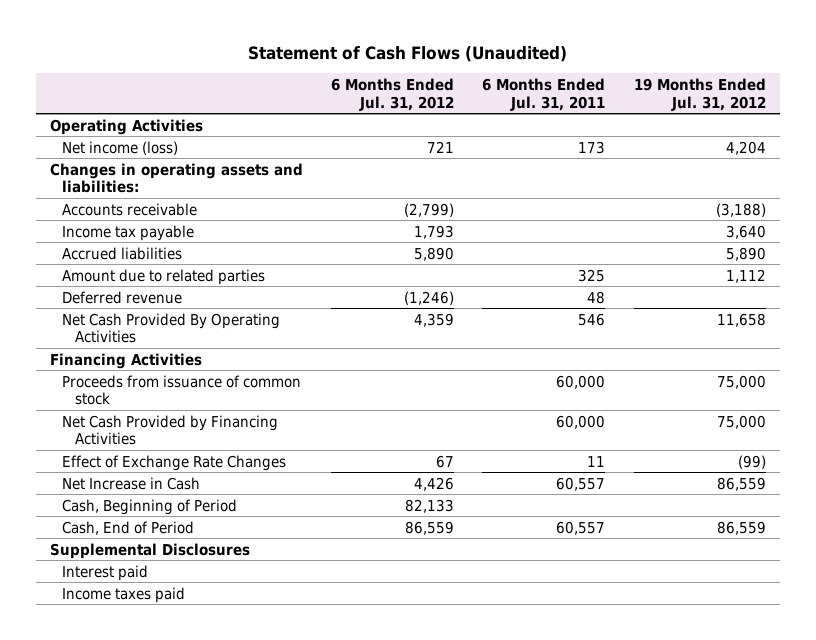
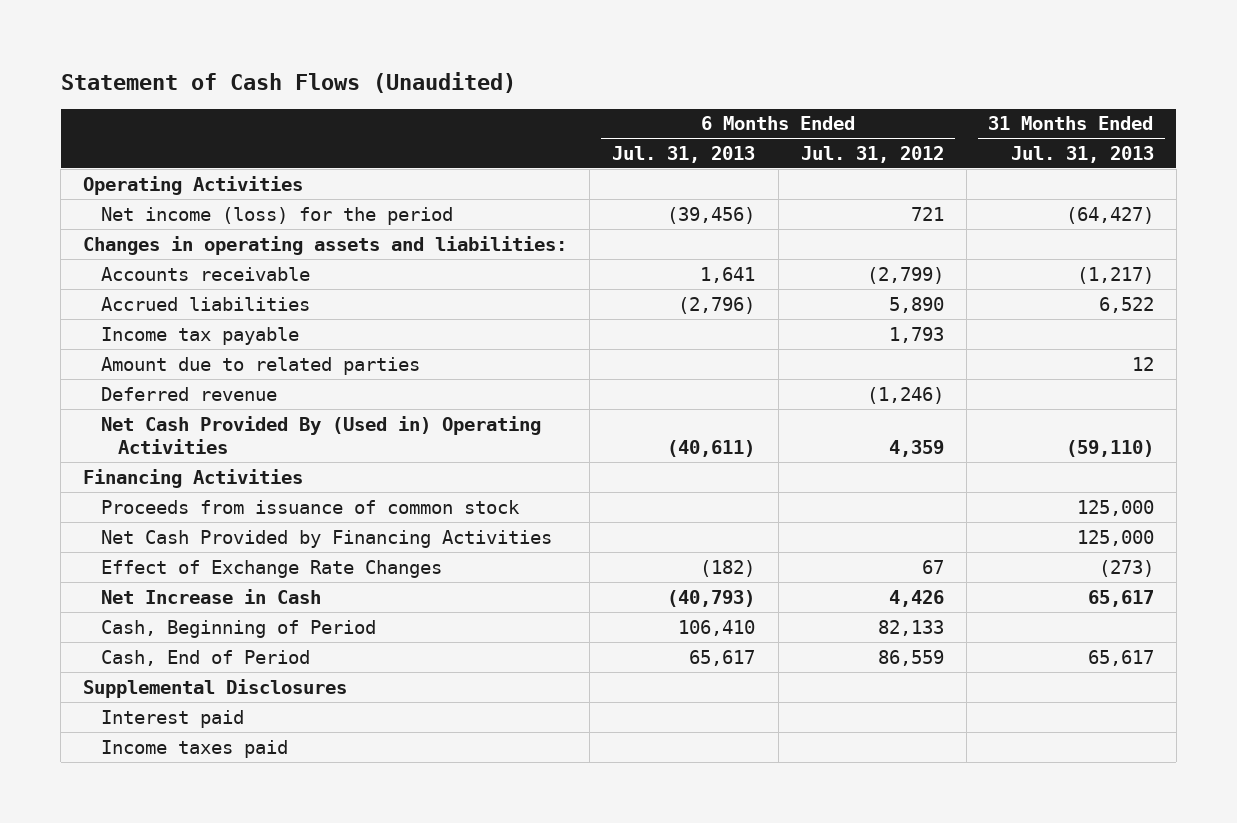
- | 6 Months Ended Jul. 31, 2012 | 6 Months Ended Jul. 31, 2011 | 19 Months Ended Jul. 31, 2012
+ | 6 Months Ended Jul. 31, 2013 | 6 Months Ended Jul. 31, 2012 | 31 Months Ended Jul. 31, 2013
- Net income (loss) | 721 | 173 | 4,204
+ Net income (loss) for the period | (39,456) | 721 | (64,427)
moved down: Income tax payable | | 1,793 |
- Net Cash Provided By Operating Activities | 4,359 | 546 | 11,658
+ Net Cash Provided By (Used in) Operating Activities | (40,611) | 4,359 | (59,110)

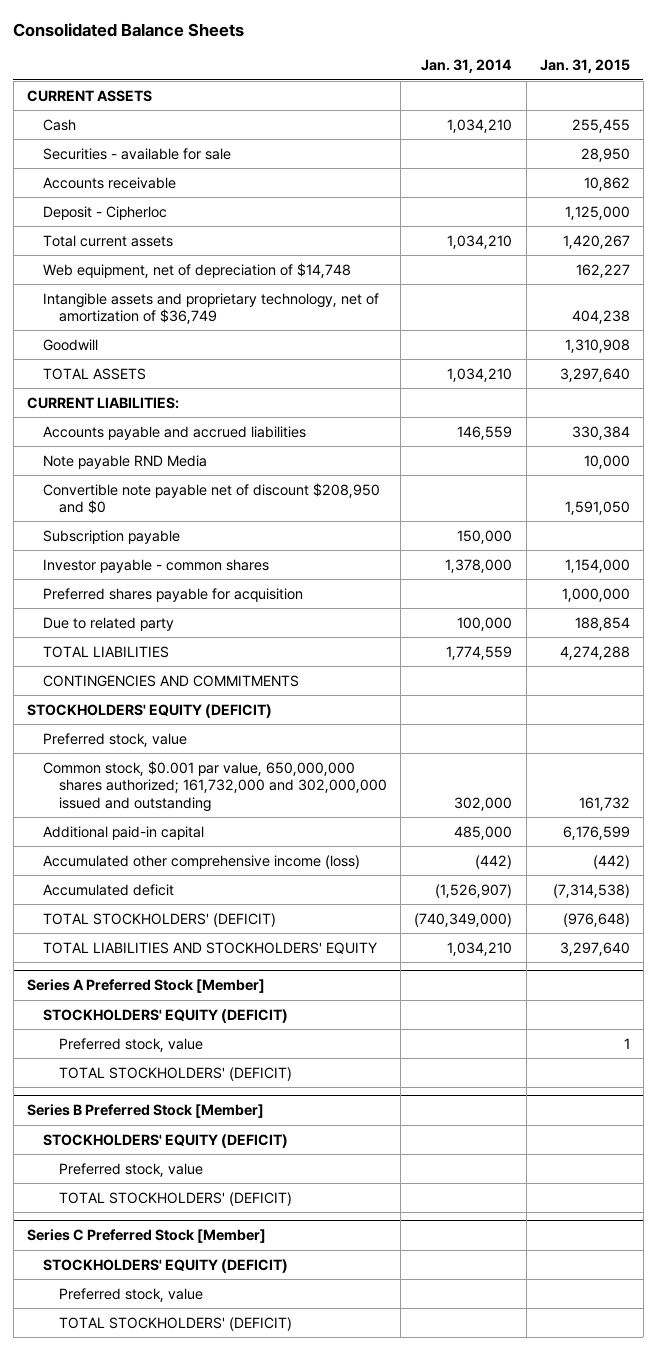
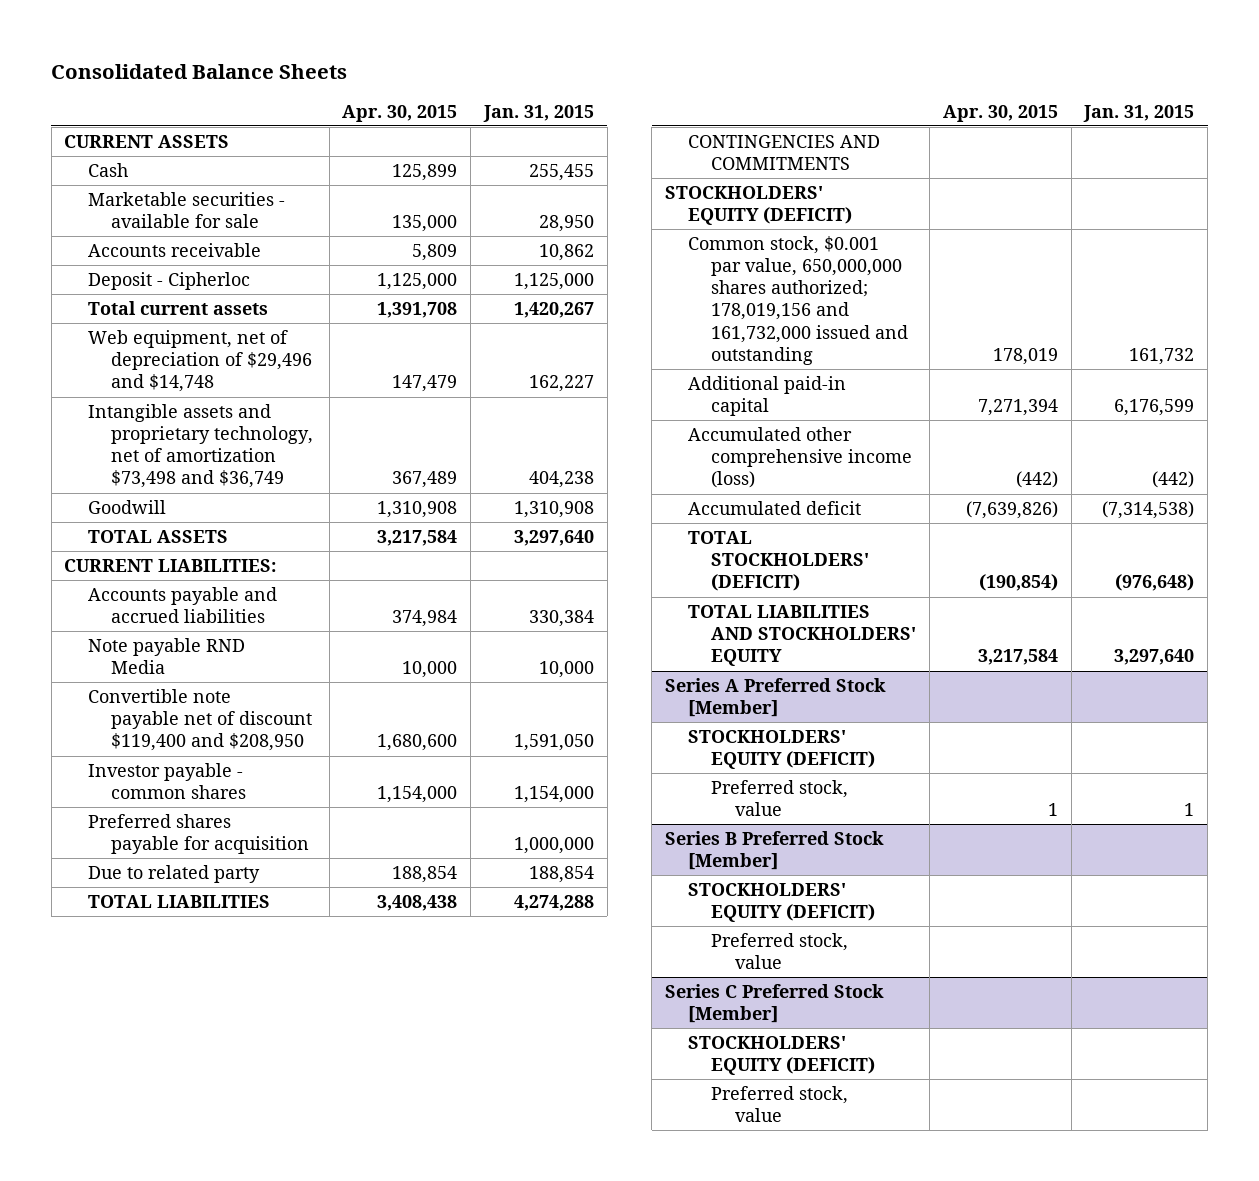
- | Jan. 31, 2014 | Jan. 31, 2015
+ | Apr. 30, 2015 | Jan. 31, 2015
- Securities - available for sale | | 28,950
+ Marketable securities - available for sale | 135,000 | 28,950
- Web equipment, net of depreciation of $14,748 | | 162,227
- Intangible assets and proprietary technology, net of amortization of $36,749 | | 404,238
+ Web equipment, net of depreciation of $29,496 and $14,748 | 147,479 | 162,227
+ Intangible assets and proprietary technology, net of amortization $73,498 and $36,749 | 367,489 | 404,238
- Convertible note payable net of discount $208,950 and $0 | | 1,591,050
- Subscription payable | 150,000 |
+ Convertible note payable net of discount $119,400 and $208,950 | 1,680,600 | 1,591,050
- Preferred stock, value
- Common stock, $0.001 par value, 650,000,000 shares authorized; 161,732,000 and 302,000,000 issued and outstanding | 302,000 | 161,732
+ Common stock, $0.001 par value, 650,000,000 shares authorized; 178,019,156 and 161,732,000 issued and outstanding | 178,019 | 161,732
@ Series A Preferred Stock [Member]
- TOTAL STOCKHOLDERS' (DEFICIT)
@ Series B Preferred Stock [Member]
- TOTAL STOCKHOLDERS' (DEFICIT)
@ Series C Preferred Stock [Member]
- TOTAL STOCKHOLDERS' (DEFICIT)

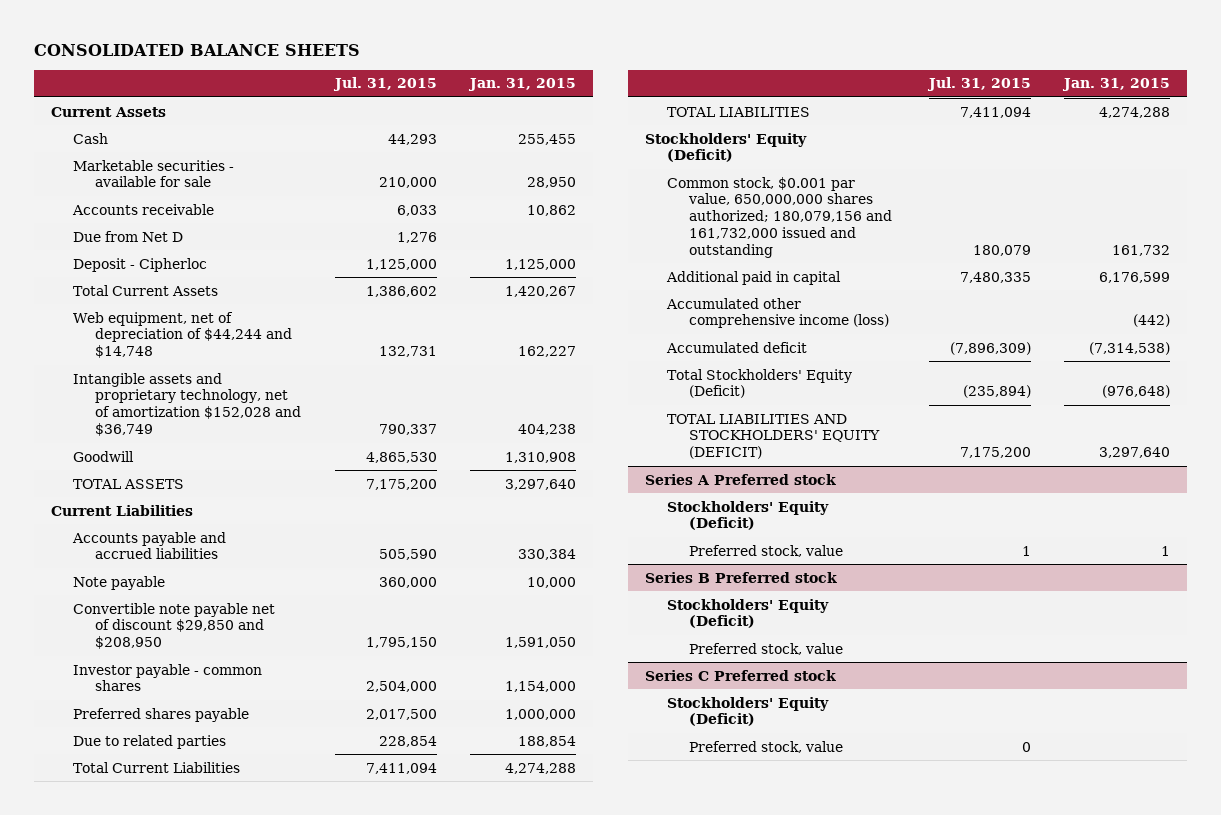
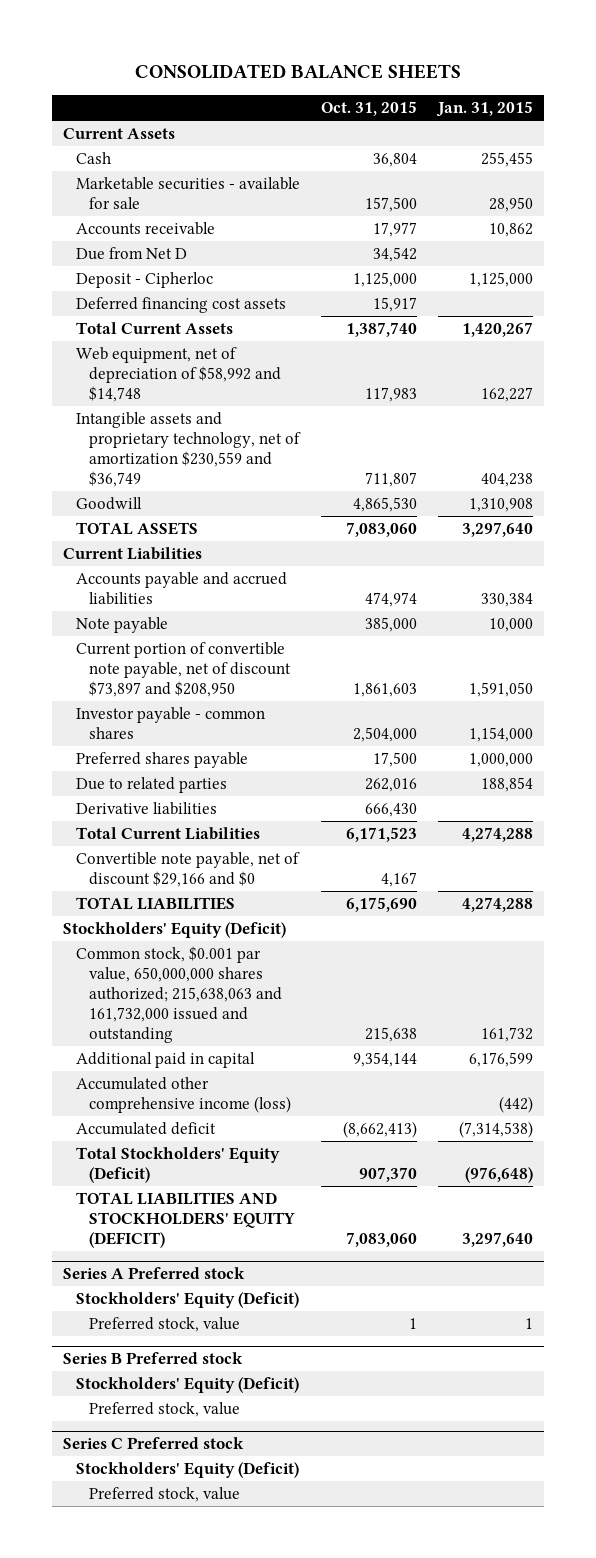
- | Jul. 31, 2015 | Jan. 31, 2015
+ | Oct. 31, 2015 | Jan. 31, 2015
+ Deferred financing cost assets | 15,917 |
- Web equipment, net of depreciation of $44,244 and $14,748 | 132,731 | 162,227
- Intangible assets and proprietary technology, net of amortization $152,028 and $36,749 | 790,337 | 404,238
+ Web equipment, net of depreciation of $58,992 and $14,748 | 117,983 | 162,227
+ Intangible assets and proprietary technology, net of amortization $230,559 and $36,749 | 711,807 | 404,238
- Convertible note payable net of discount $29,850 and $208,950 | 1,795,150 | 1,591,050
+ Current portion of convertible note payable, net of discount $73,897 and $208,950 | 1,861,603 | 1,591,050
+ Derivative liabilities | 666,430 |
+ Convertible note payable, net of discount $29,166 and $0 | 4,167 |
- Common stock, $0.001 par value, 650,000,000 shares authorized; 180,079,156 and 161,732,000 issued and outstanding | 180,079 | 161,732
+ Common stock, $0.001 par value, 650,000,000 shares authorized; 215,638,063 and 161,732,000 issued and outstanding | 215,638 | 161,732

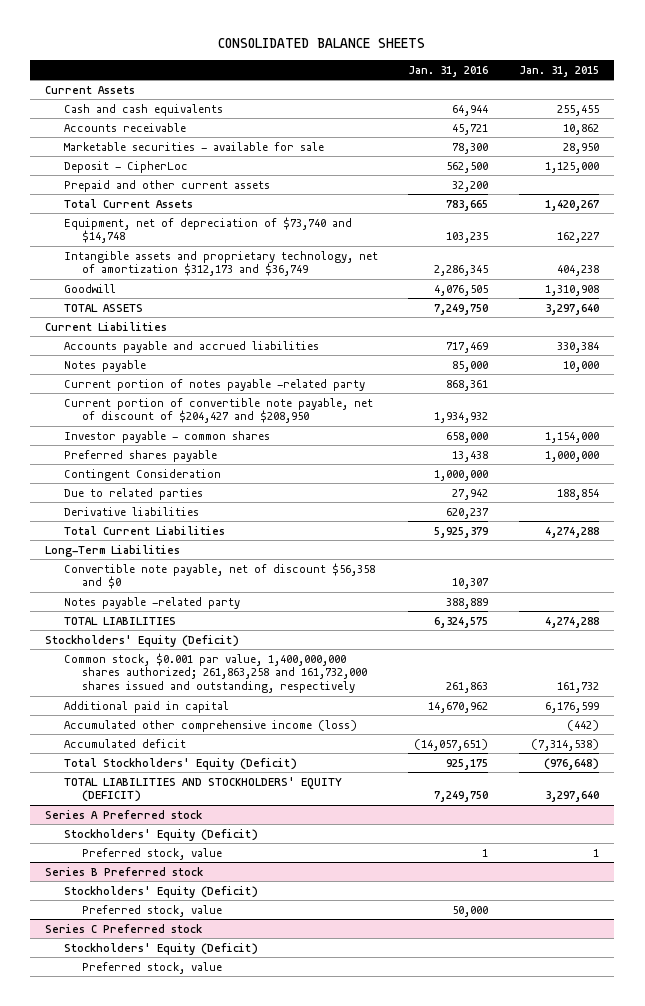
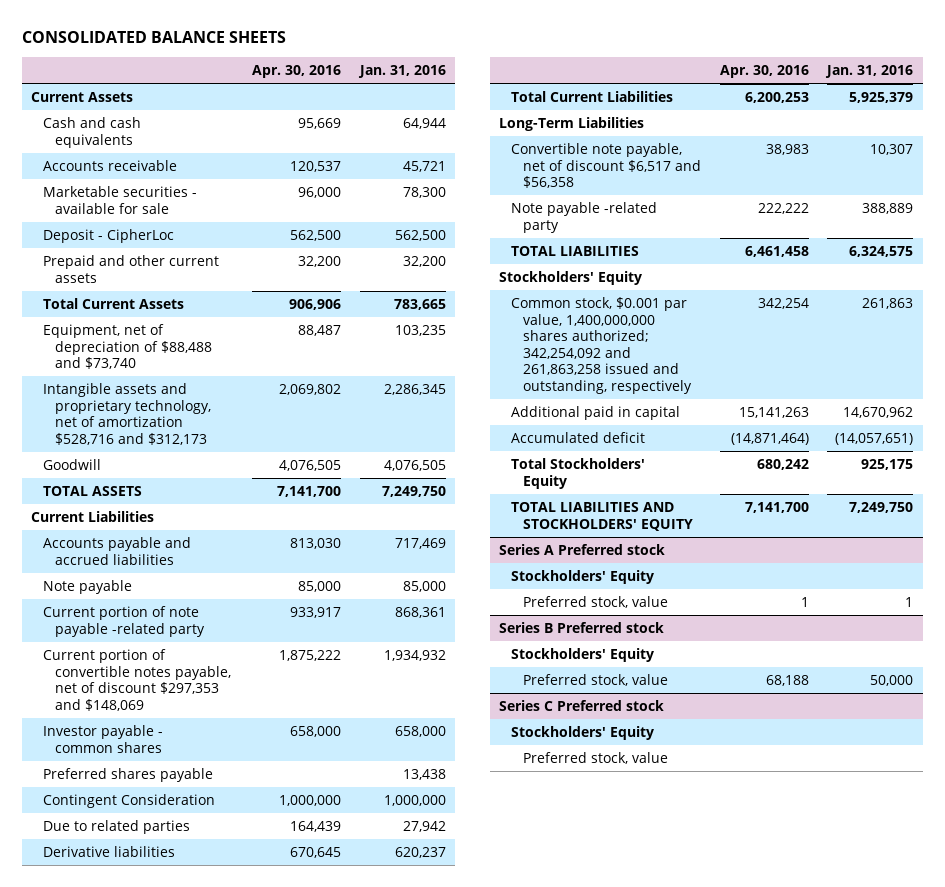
- | Jan. 31, 2016 | Jan. 31, 2015
+ | Apr. 30, 2016 | Jan. 31, 2016
- Equipment, net of depreciation of $73,740 and $14,748 | 103,235 | 162,227
- Intangible assets and proprietary technology, net of amortization $312,173 and $36,749 | 2,286,345 | 404,238
+ Equipment, net of depreciation of $88,488 and $73,740 | 88,487 | 103,235
+ Intangible assets and proprietary technology, net of amortization $528,716 and $312,173 | 2,069,802 | 2,286,345
- Notes payable | 85,000 | 10,000
- Current portion of notes payable -related party | 868,361 |
- Current portion of convertible note payable, net of discount of $204,427 and $208,950 | 1,934,932 |
+ Note payable | 85,000 | 85,000
+ Current portion of note payable -related party | 933,917 | 868,361
+ Current portion of convertible notes payable, net of discount $297,353 and $148,069 | 1,875,222 | 1,934,932
- Convertible note payable, net of discount $56,358 and $0 | 10,307 |
- Notes payable -related party | 388,889 |
+ Convertible note payable, net of discount $6,517 and $56,358 | 38,983 | 10,307
+ Note payable -related party | 222,222 | 388,889
- Stockholders' Equity (Deficit)
- Common stock, $0.001 par value, 1,400,000,000 shares authorized; 261,863,258 and 161,732,000 shares issued and outstanding, respectively | 261,863 | 161,732
+ Stockholders' Equity
+ Common stock, $0.001 par value, 1,400,000,000 shares authorized; 342,254,092 and 261,863,258 issued and outstanding, respectively | 342,254 | 261,863
- Accumulated other comprehensive income (loss) | | (442)
- Total Stockholders' Equity (Deficit) | 925,175 | (976,648)
- TOTAL LIABILITIES AND STOCKHOLDERS' EQUITY (DEFICIT) | 7,249,750 | 3,297,640
+ Total Stockholders' Equity | 680,242 | 925,175
+ TOTAL LIABILITIES AND STOCKHOLDERS' EQUITY | 7,141,700 | 7,249,750
@ Series A Preferred stock
- Stockholders' Equity (Deficit)
+ Stockholders' Equity
@ Series B Preferred stock
- Stockholders' Equity (Deficit)
+ Stockholders' Equity
@ Series C Preferred stock
- Stockholders' Equity (Deficit)
+ Stockholders' Equity

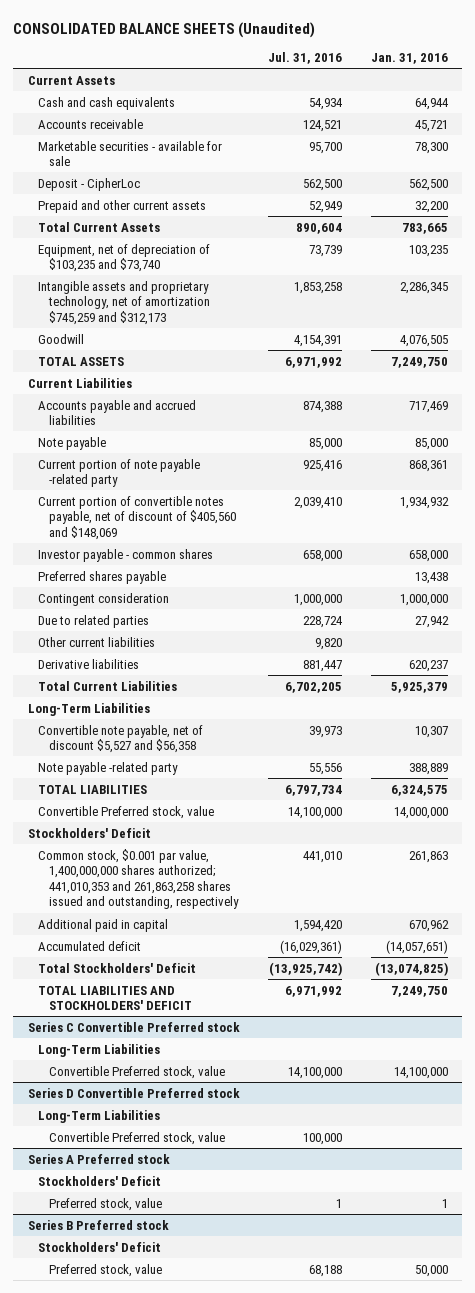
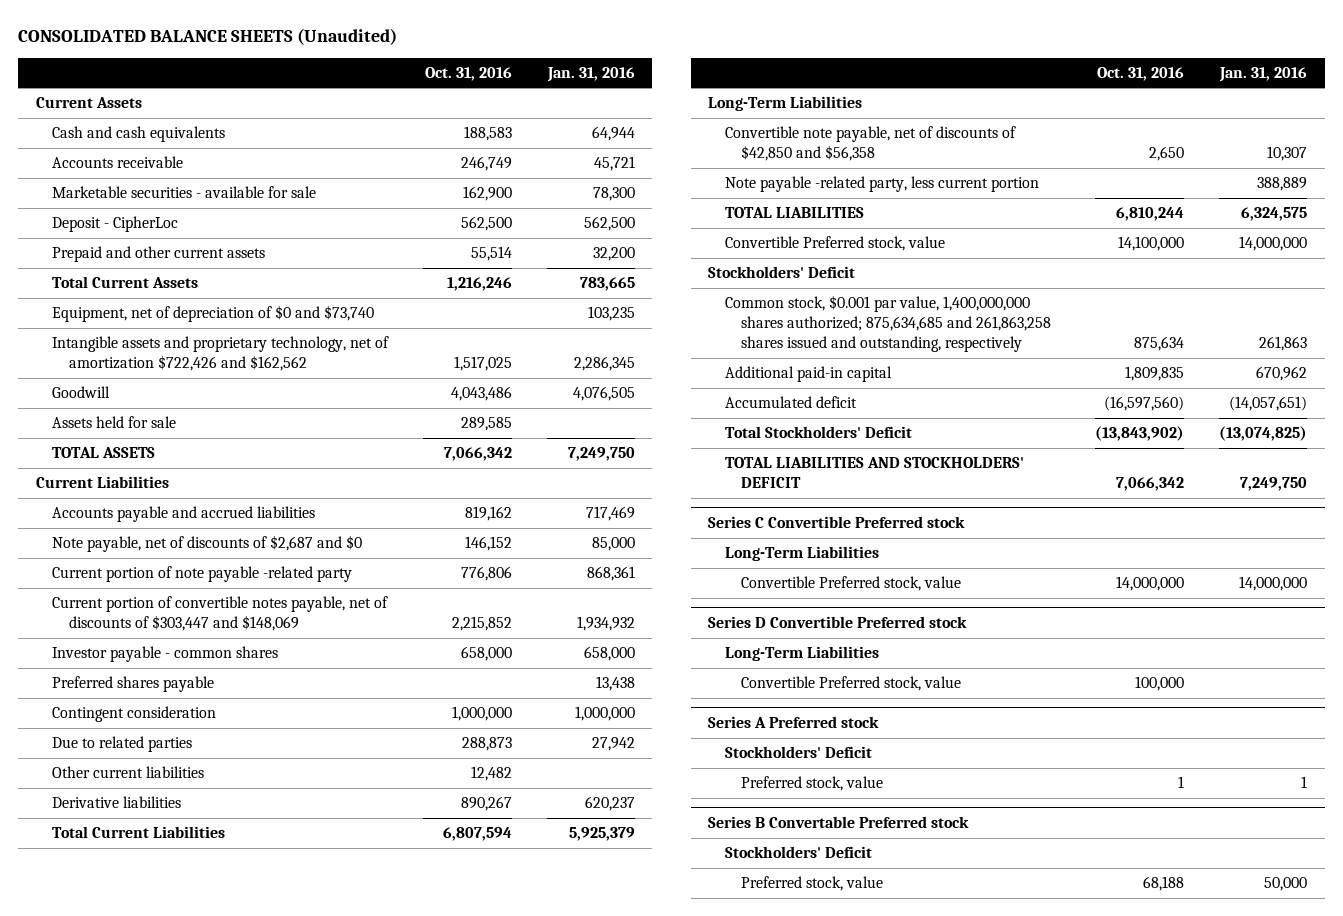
- | Jul. 31, 2016 | Jan. 31, 2016
+ | Oct. 31, 2016 | Jan. 31, 2016
- Equipment, net of depreciation of $103,235 and $73,740 | 73,739 | 103,235
- Intangible assets and proprietary technology, net of amortization $745,259 and $312,173 | 1,853,258 | 2,286,345
+ Equipment, net of depreciation of $0 and $73,740 | | 103,235
+ Intangible assets and proprietary technology, net of amortization $722,426 and $162,562 | 1,517,025 | 2,286,345
+ Assets held for sale | 289,585 |
- Note payable | 85,000 | 85,000
+ Note payable, net of discounts of $2,687 and $0 | 146,152 | 85,000
- Current portion of convertible notes payable, net of discount of $405,560 and $148,069 | 2,039,410 | 1,934,932
+ Current portion of convertible notes payable, net of discounts of $303,447 and $148,069 | 2,215,852 | 1,934,932
- Convertible note payable, net of discount $5,527 and $56,358 | 39,973 | 10,307
- Note payable -related party | 55,556 | 388,889
+ Convertible note payable, net of discounts of $42,850 and $56,358 | 2,650 | 10,307
+ Note payable -related party, less current portion | | 388,889
- Common stock, $0.001 par value, 1,400,000,000 shares authorized; 441,010,353 and 261,863,258 shares issued and outstanding, respectively | 441,010 | 261,863
- Additional paid in capital | 1,594,420 | 670,962
+ Common stock, $0.001 par value, 1,400,000,000 shares authorized; 875,634,685 and 261,863,258 shares issued and outstanding, respectively | 875,634 | 261,863
+ Additional paid-in capital | 1,809,835 | 670,962
@ Series C Convertible Preferred stock
- Convertible Preferred stock, value | 14,100,000 | 14,100,000
+ Convertible Preferred stock, value | 14,000,000 | 14,000,000
- Series B Preferred stock
+ Series B Convertable Preferred stock

